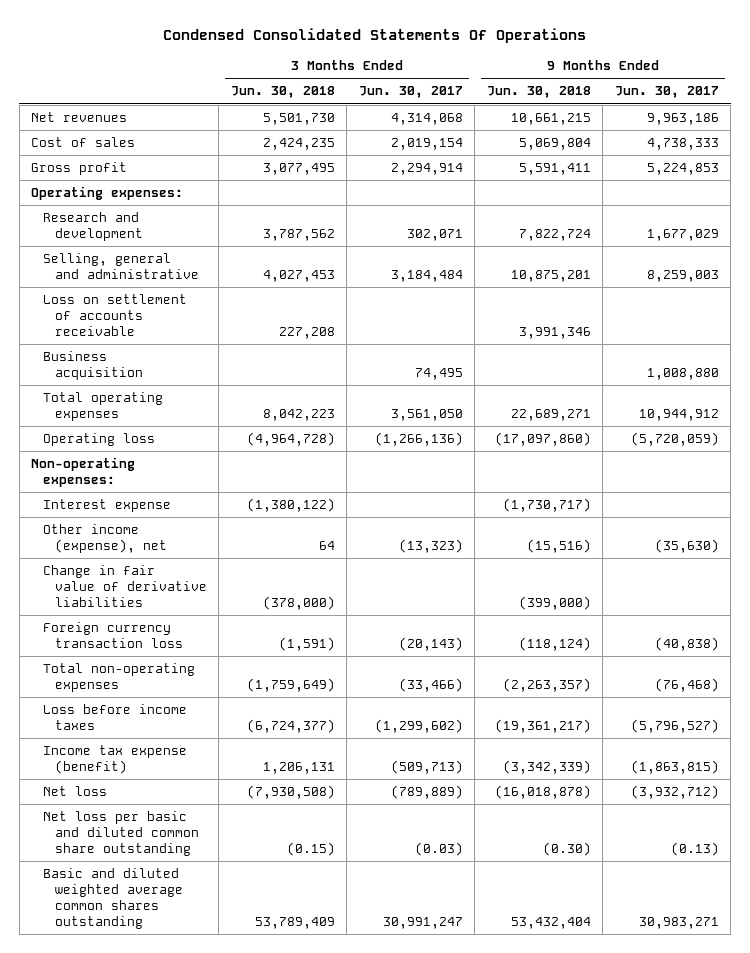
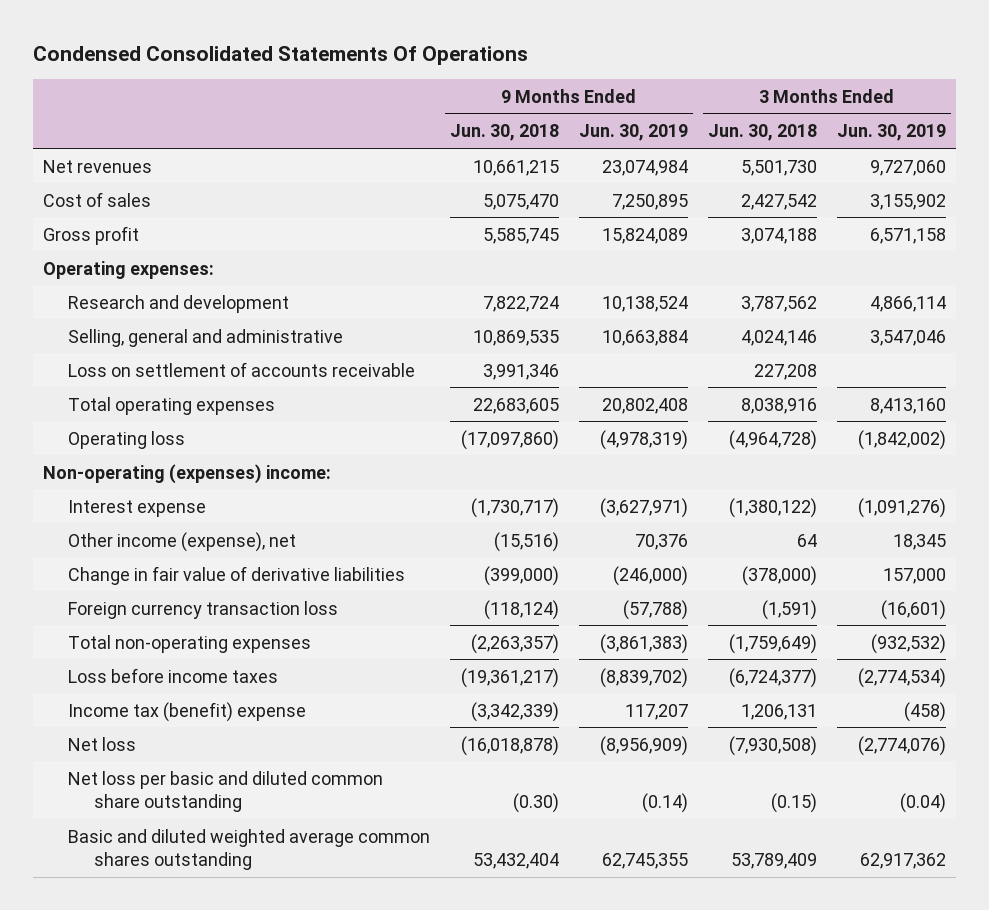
- | 3 Months Ended Jun. 30, 2018 | 3 Months Ended Jun. 30, 2017 | 9 Months Ended Jun. 30, 2018 | 9 Months Ended Jun. 30, 2017
+ | 9 Months Ended Jun. 30, 2018 | 9 Months Ended Jun. 30, 2019 | 3 Months Ended Jun. 30, 2018 | 3 Months Ended Jun. 30, 2019
- Cost of sales | 2,424,235 | 2,019,154 | 5,069,804 | 4,738,333
- Gross profit | 3,077,495 | 2,294,914 | 5,591,411 | 5,224,853
+ Cost of sales | 5,075,470 | 7,250,895 | 2,427,542 | 3,155,902
+ Gross profit | 5,585,745 | 15,824,089 | 3,074,188 | 6,571,158
- Selling, general and administrative | 4,027,453 | 3,184,484 | 10,875,201 | 8,259,003
+ Selling, general and administrative | 10,869,535 | 10,663,884 | 4,024,146 | 3,547,046
- Business acquisition | | 74,495 | | 1,008,880
- Total operating expenses | 8,042,223 | 3,561,050 | 22,689,271 | 10,944,912
+ Total operating expenses | 22,683,605 | 20,802,408 | 8,038,916 | 8,413,160
- Non-operating expenses:
+ Non-operating (expenses) income:
- Income tax expense (benefit) | 1,206,131 | (509,713) | (3,342,339) | (1,863,815)
+ Income tax (benefit) expense | (3,342,339) | 117,207 | 1,206,131 | (458)

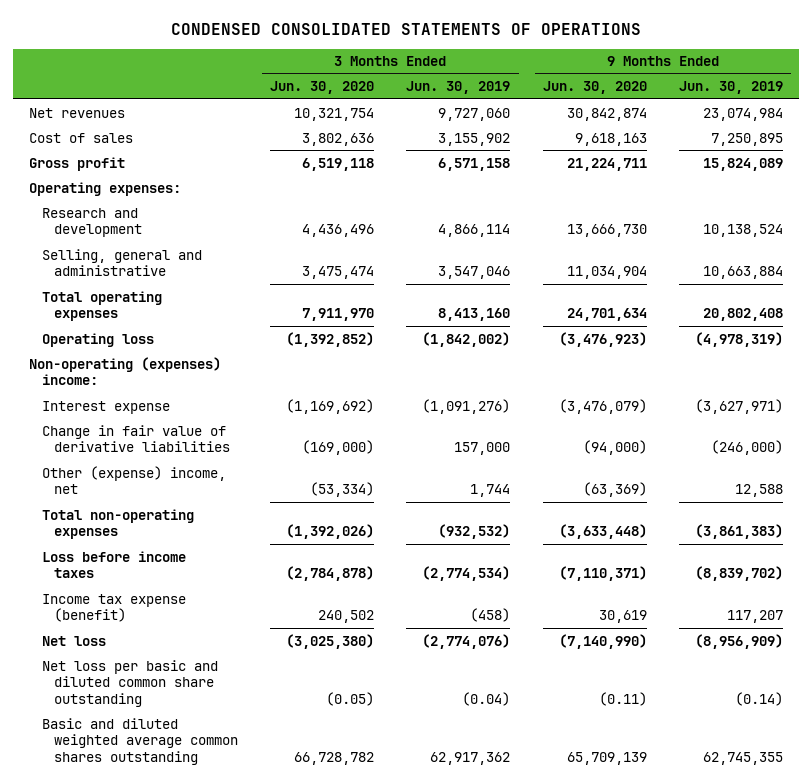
- Condensed Consolidated Statements Of Operations
+ CONDENSED CONSOLIDATED STATEMENTS OF OPERATIONS
- | 9 Months Ended Jun. 30, 2018 | 9 Months Ended Jun. 30, 2019 | 3 Months Ended Jun. 30, 2018 | 3 Months Ended Jun. 30, 2019
+ | 3 Months Ended Jun. 30, 2020 | 3 Months Ended Jun. 30, 2019 | 9 Months Ended Jun. 30, 2020 | 9 Months Ended Jun. 30, 2019
- Loss on settlement of accounts receivable | 3,991,346 | | 227,208 |
- Other income (expense), net | (15,516) | 70,376 | 64 | 18,345
- Foreign currency transaction loss | (118,124) | (57,788) | (1,591) | (16,601)
+ Other (expense) income, net | (53,334) | 1,744 | (63,369) | 12,588
- Income tax (benefit) expense | (3,342,339) | 117,207 | 1,206,131 | (458)
+ Income tax expense (benefit) | 240,502 | (458) | 30,619 | 117,207

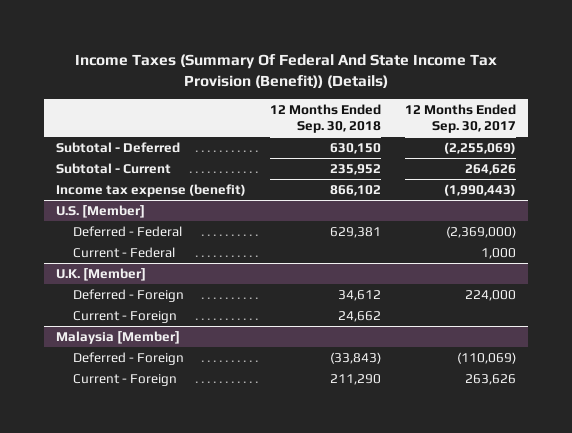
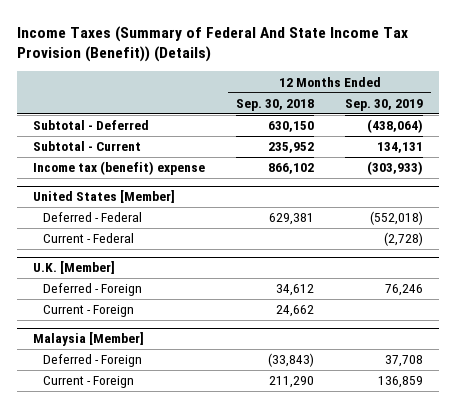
- Income Taxes (Summary Of Federal And State Income Tax Provision (Benefit)) (Details)
+ Income Taxes (Summary of Federal And State Income Tax Provision (Benefit)) (Details)
- | 12 Months Ended Sep. 30, 2018 | 12 Months Ended Sep. 30, 2017
+ | 12 Months Ended Sep. 30, 2018 | 12 Months Ended Sep. 30, 2019
- Income tax expense (benefit) | 866,102 | (1,990,443)
- U.S. [Member]
+ Income tax (benefit) expense | 866,102 | (303,933)
+ United States [Member]

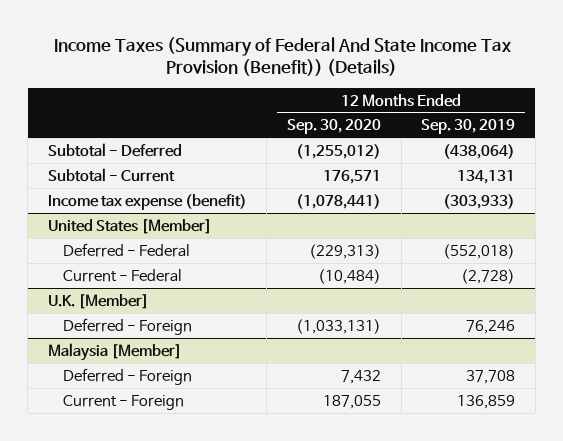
- | 12 Months Ended Sep. 30, 2018 | 12 Months Ended Sep. 30, 2019
+ | 12 Months Ended Sep. 30, 2020 | 12 Months Ended Sep. 30, 2019
- Income tax (benefit) expense | 866,102 | (303,933)
+ Income tax expense (benefit) | (1,078,441) | (303,933)
@ U.K. [Member]
- Current - Foreign | 24,662 |

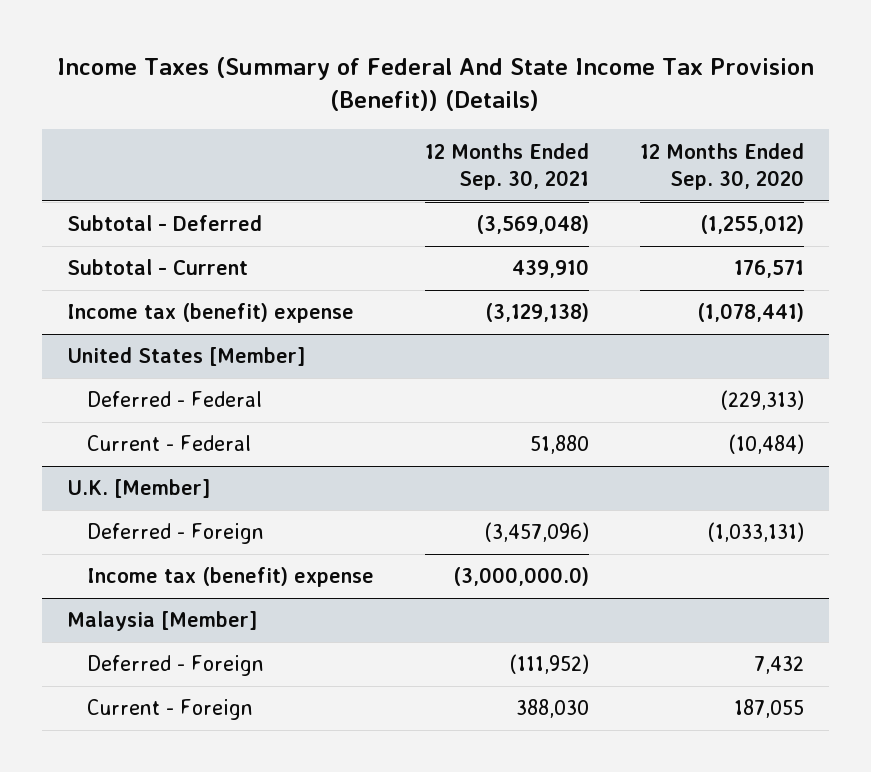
- | 12 Months Ended Sep. 30, 2020 | 12 Months Ended Sep. 30, 2019
+ | 12 Months Ended Sep. 30, 2021 | 12 Months Ended Sep. 30, 2020
- Income tax expense (benefit) | (1,078,441) | (303,933)
+ Income tax (benefit) expense | (3,129,138) | (1,078,441)
@ U.K. [Member]
+ Income tax (benefit) expense | (3,000,000.0) |

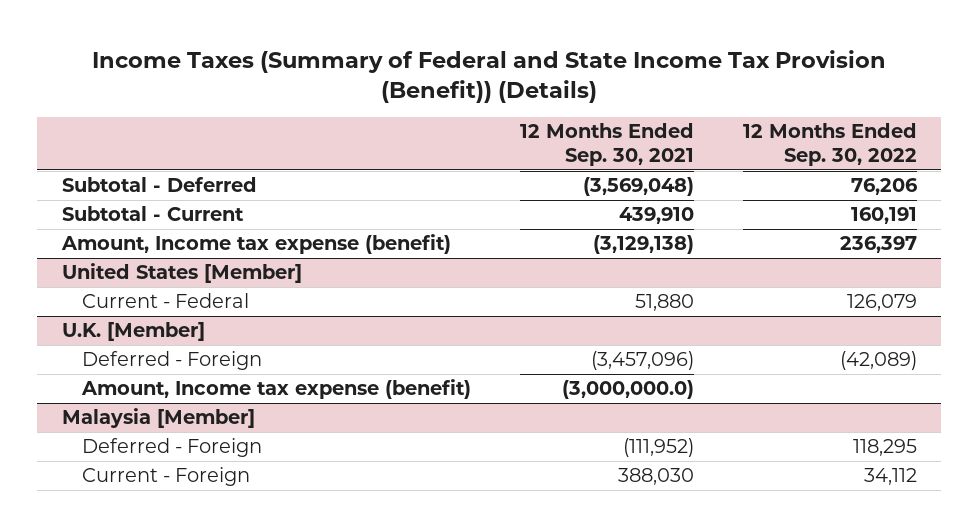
- Income Taxes (Summary of Federal And State Income Tax Provision (Benefit)) (Details)
+ Income Taxes (Summary of Federal and State Income Tax Provision (Benefit)) (Details)
- | 12 Months Ended Sep. 30, 2021 | 12 Months Ended Sep. 30, 2020
+ | 12 Months Ended Sep. 30, 2021 | 12 Months Ended Sep. 30, 2022
- Income tax (benefit) expense | (3,129,138) | (1,078,441)
+ Amount, Income tax expense (benefit) | (3,129,138) | 236,397
@ United States [Member]
- Deferred - Federal | | (229,313)
@ U.K. [Member]
- Income tax (benefit) expense | (3,000,000.0) |
+ Amount, Income tax expense (benefit) | (3,000,000.0) |

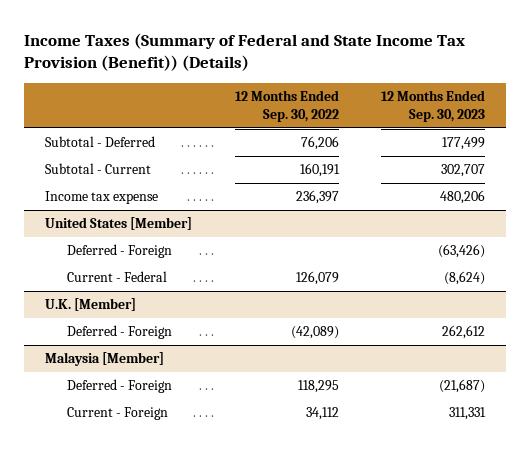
- | 12 Months Ended Sep. 30, 2021 | 12 Months Ended Sep. 30, 2022
+ | 12 Months Ended Sep. 30, 2022 | 12 Months Ended Sep. 30, 2023
- Amount, Income tax expense (benefit) | (3,129,138) | 236,397
+ Income tax expense | 236,397 | 480,206
@ United States [Member]
+ Deferred - Foreign | | (63,426)
@ U.K. [Member]
- Amount, Income tax expense (benefit) | (3,000,000.0) |

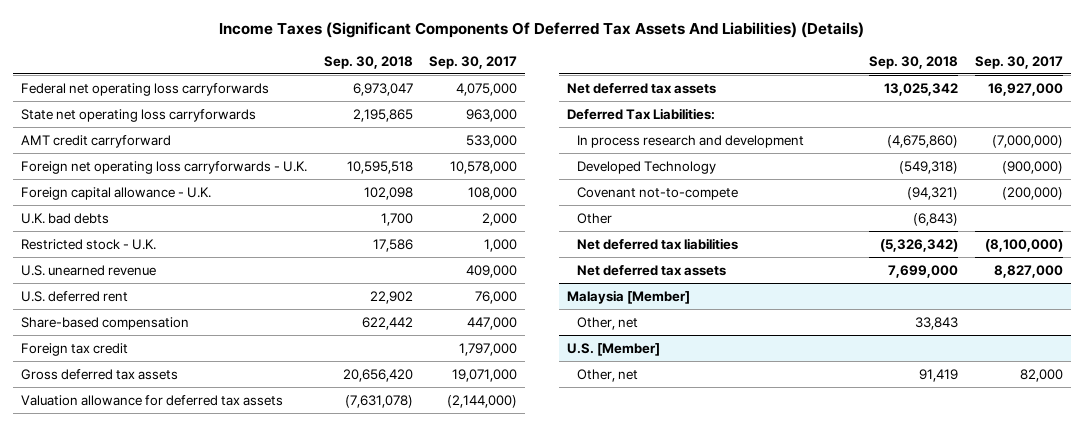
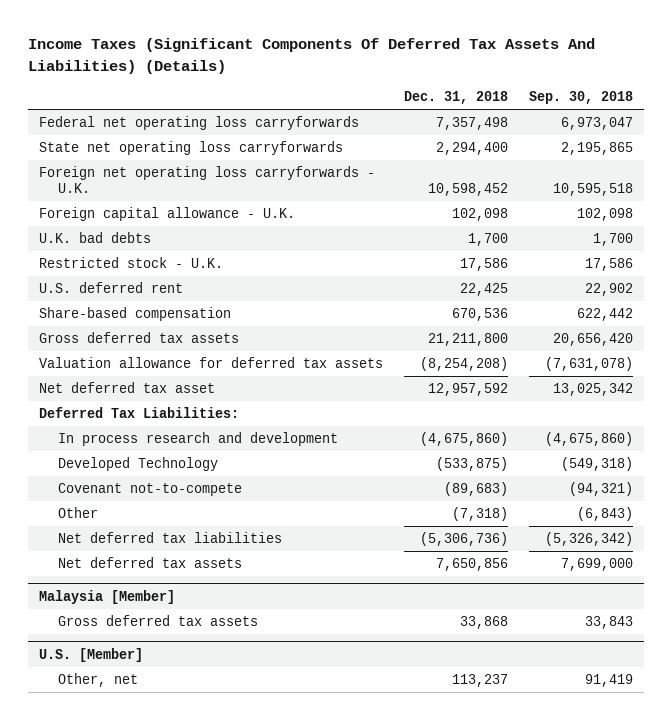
- | Sep. 30, 2018 | Sep. 30, 2017
+ | Dec. 31, 2018 | Sep. 30, 2018
- AMT credit carryforward | | 533,000
- U.S. unearned revenue | | 409,000
- Foreign tax credit | | 1,797,000
- Net deferred tax assets | 13,025,342 | 16,927,000
+ Net deferred tax asset | 12,957,592 | 13,025,342
@ Malaysia [Member]
- Other, net | 33,843 |
+ Gross deferred tax assets | 33,868 | 33,843

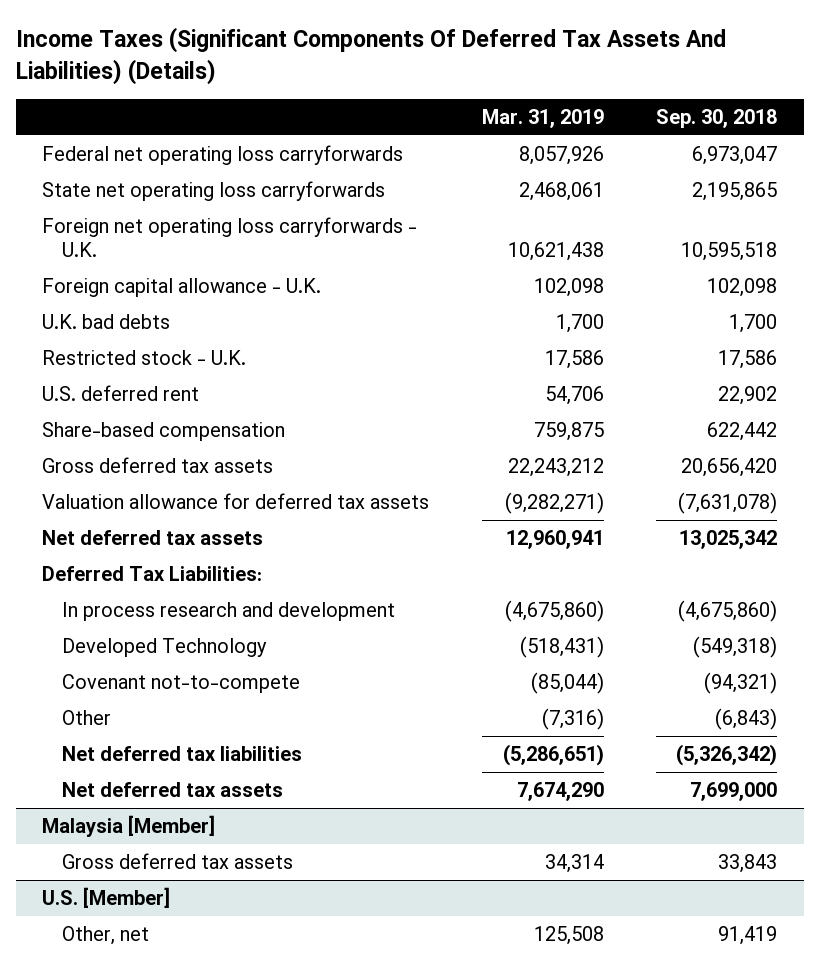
- | Dec. 31, 2018 | Sep. 30, 2018
+ | Mar. 31, 2019 | Sep. 30, 2018
- Net deferred tax asset | 12,957,592 | 13,025,342
+ Net deferred tax assets | 12,960,941 | 13,025,342

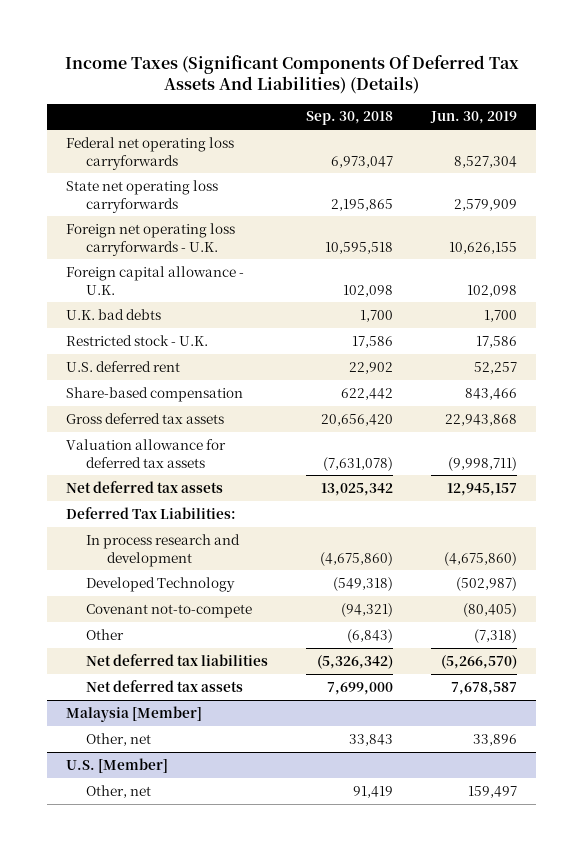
- | Mar. 31, 2019 | Sep. 30, 2018
+ | Sep. 30, 2018 | Jun. 30, 2019
@ Malaysia [Member]
- Gross deferred tax assets | 34,314 | 33,843
+ Other, net | 33,843 | 33,896

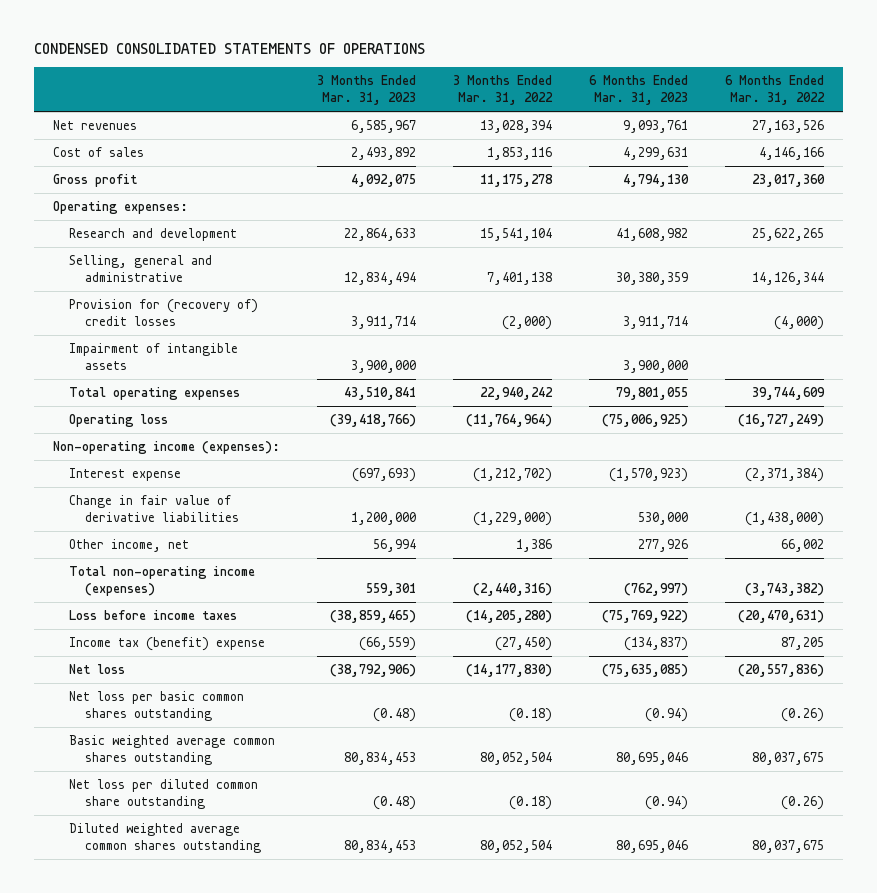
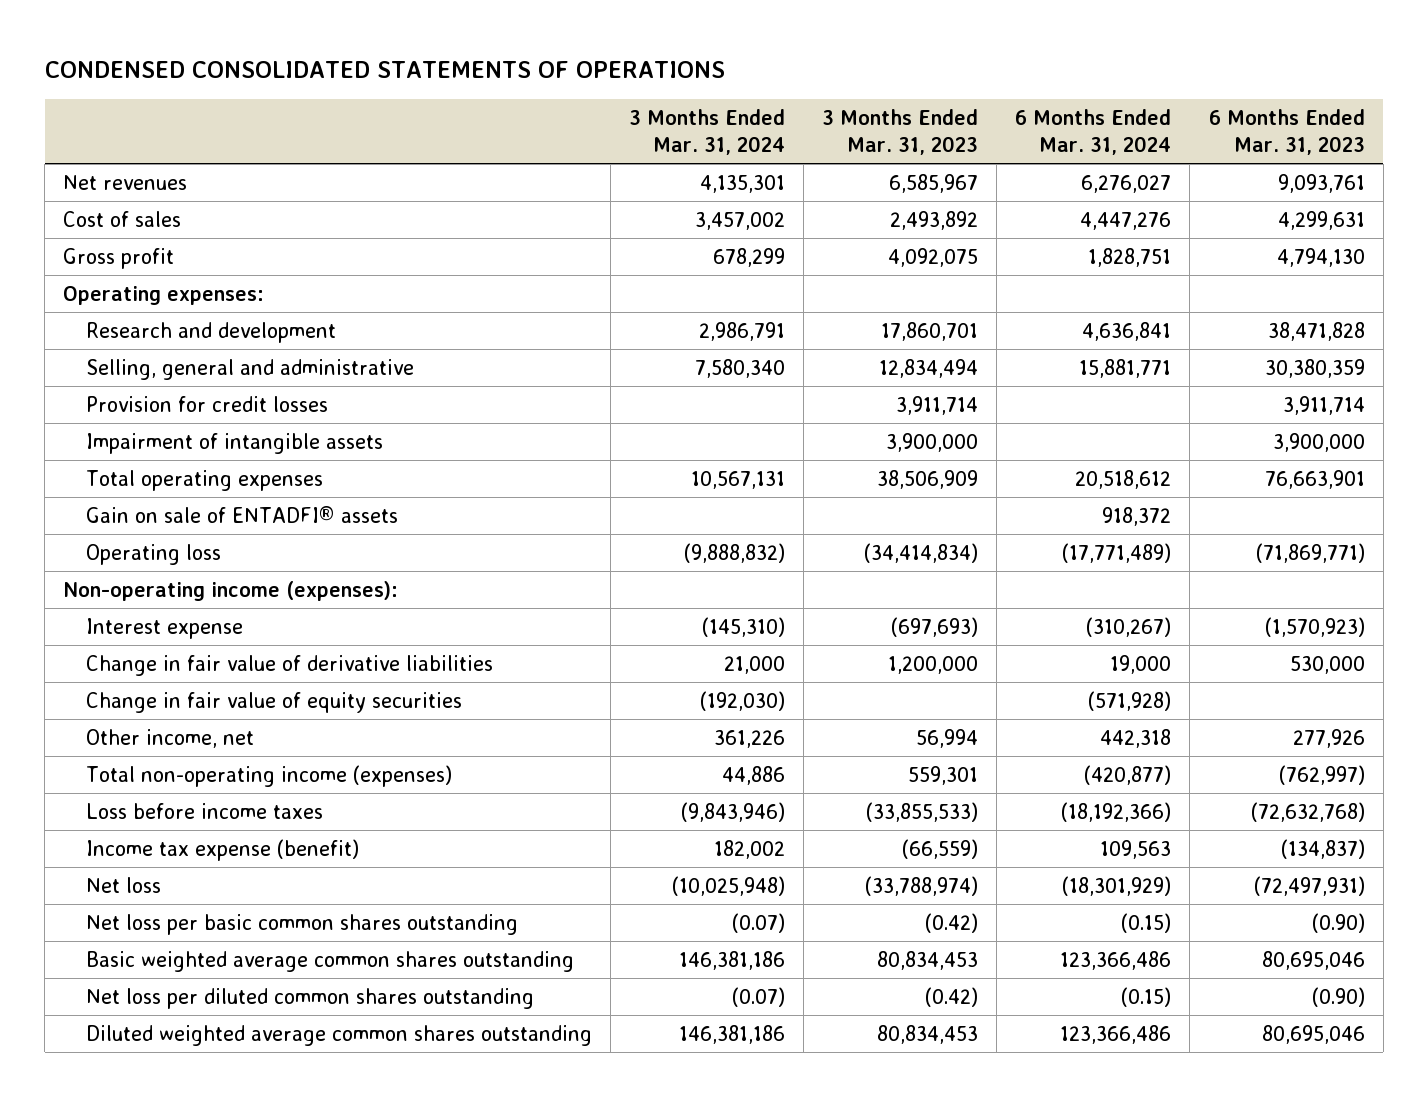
- | 3 Months Ended Mar. 31, 2023 | 3 Months Ended Mar. 31, 2022 | 6 Months Ended Mar. 31, 2023 | 6 Months Ended Mar. 31, 2022
+ | 3 Months Ended Mar. 31, 2024 | 3 Months Ended Mar. 31, 2023 | 6 Months Ended Mar. 31, 2024 | 6 Months Ended Mar. 31, 2023
- Research and development | 22,864,633 | 15,541,104 | 41,608,982 | 25,622,265
+ Research and development | 2,986,791 | 17,860,701 | 4,636,841 | 38,471,828
- Provision for (recovery of) credit losses | 3,911,714 | (2,000) | 3,911,714 | (4,000)
+ Provision for credit losses | | 3,911,714 | | 3,911,714
- Total operating expenses | 43,510,841 | 22,940,242 | 79,801,055 | 39,744,609
- Operating loss | (39,418,766) | (11,764,964) | (75,006,925) | (16,727,249)
+ Total operating expenses | 10,567,131 | 38,506,909 | 20,518,612 | 76,663,901
+ Gain on sale of ENTADFI® assets | | | 918,372 |
+ Operating loss | (9,888,832) | (34,414,834) | (17,771,489) | (71,869,771)
+ Change in fair value of equity securities | (192,030) | | (571,928) |
- Loss before income taxes | (38,859,465) | (14,205,280) | (75,769,922) | (20,470,631)
- Income tax (benefit) expense | (66,559) | (27,450) | (134,837) | 87,205
- Net loss | (38,792,906) | (14,177,830) | (75,635,085) | (20,557,836)
- Net loss per basic common shares outstanding | (0.48) | (0.18) | (0.94) | (0.26)
+ Loss before income taxes | (9,843,946) | (33,855,533) | (18,192,366) | (72,632,768)
+ Income tax expense (benefit) | 182,002 | (66,559) | 109,563 | (134,837)
+ Net loss | (10,025,948) | (33,788,974) | (18,301,929) | (72,497,931)
+ Net loss per basic common shares outstanding | (0.07) | (0.42) | (0.15) | (0.90)
- Net loss per diluted common share outstanding | (0.48) | (0.18) | (0.94) | (0.26)
+ Net loss per diluted common shares outstanding | (0.07) | (0.42) | (0.15) | (0.90)

